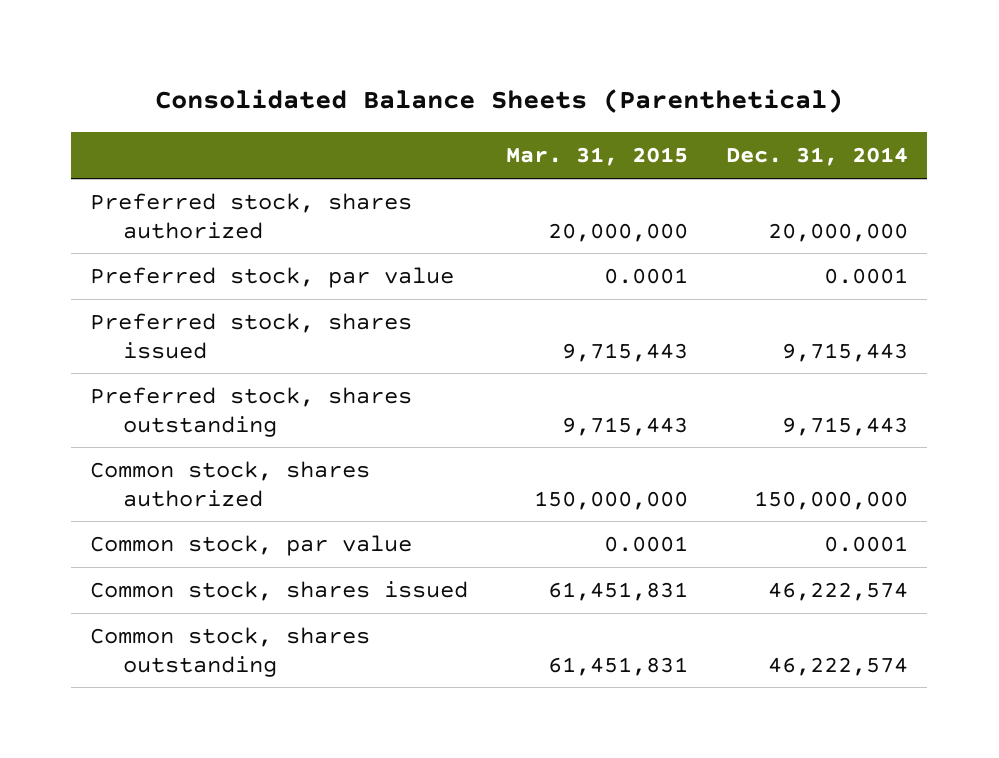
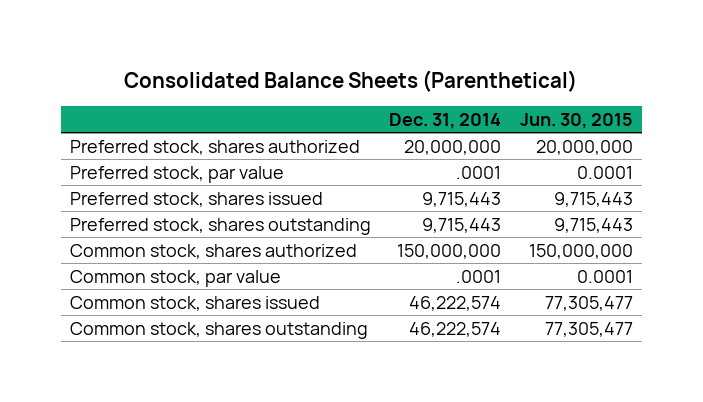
- | Mar. 31, 2015 | Dec. 31, 2014
+ | Dec. 31, 2014 | Jun. 30, 2015
- Preferred stock, par value | 0.0001 | 0.0001
+ Preferred stock, par value | .0001 | 0.0001
- Common stock, par value | 0.0001 | 0.0001
+ Common stock, par value | .0001 | 0.0001

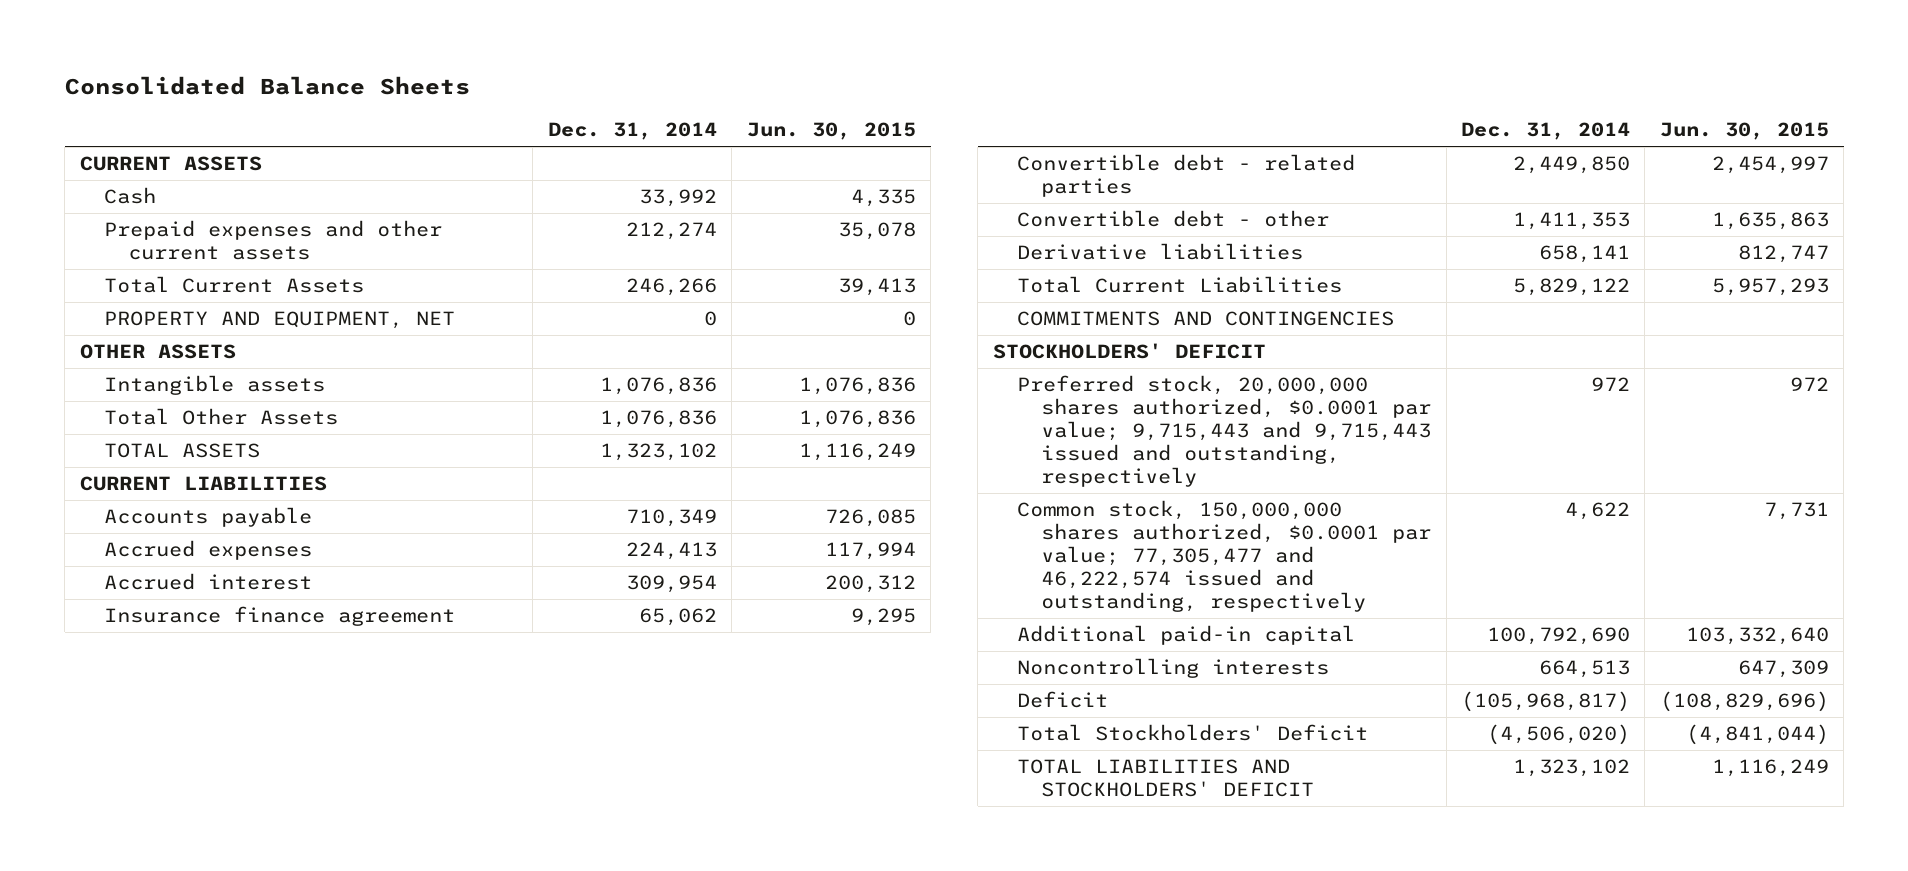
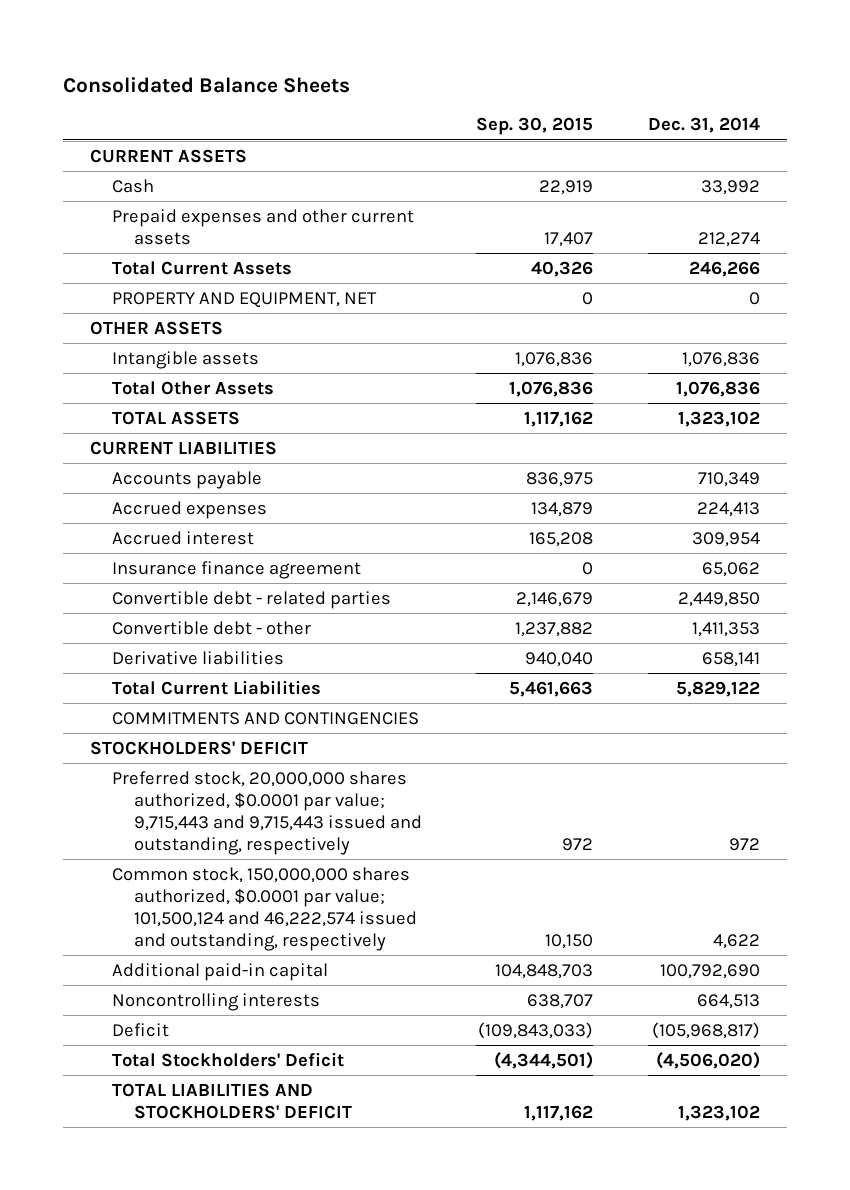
- | Dec. 31, 2014 | Jun. 30, 2015
+ | Sep. 30, 2015 | Dec. 31, 2014
- Common stock, 150,000,000 shares authorized, $0.0001 par value; 77,305,477 and 46,222,574 issued and outstanding, respectively | 4,622 | 7,731
+ Common stock, 150,000,000 shares authorized, $0.0001 par value; 101,500,124 and 46,222,574 issued and outstanding, respectively | 10,150 | 4,622

